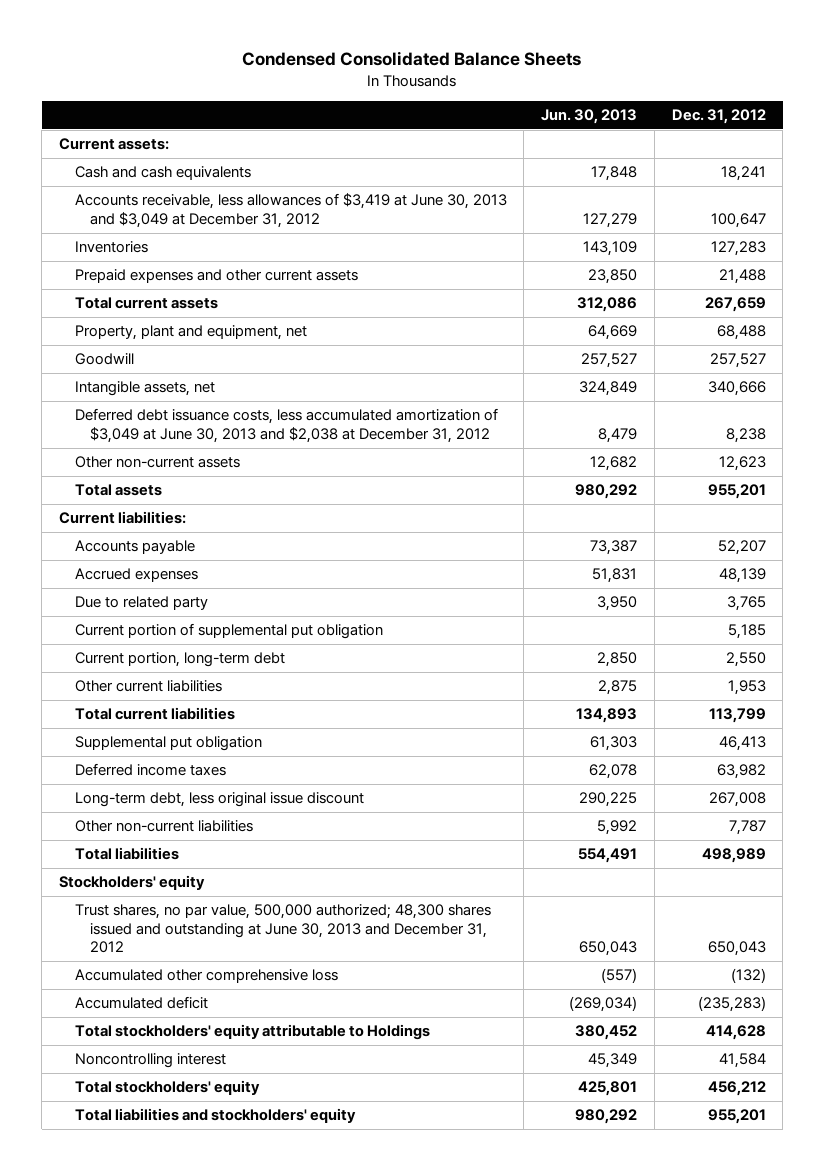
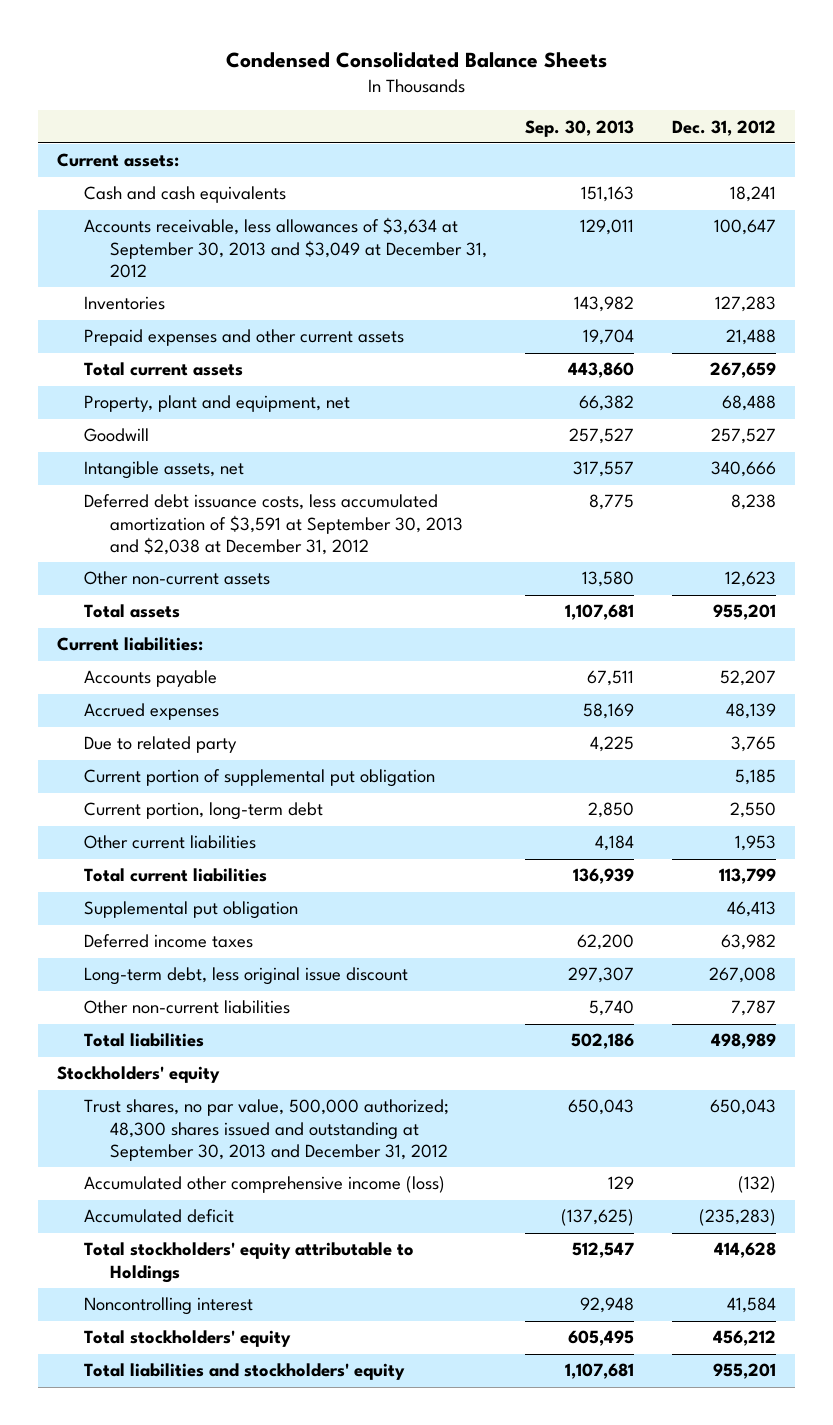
- | Jun. 30, 2013 | Dec. 31, 2012
+ | Sep. 30, 2013 | Dec. 31, 2012
- Accounts receivable, less allowances of $3,419 at June 30, 2013 and $3,049 at December 31, 2012 | 127,279 | 100,647
+ Accounts receivable, less allowances of $3,634 at September 30, 2013 and $3,049 at December 31, 2012 | 129,011 | 100,647
- Deferred debt issuance costs, less accumulated amortization of $3,049 at June 30, 2013 and $2,038 at December 31, 2012 | 8,479 | 8,238
+ Deferred debt issuance costs, less accumulated amortization of $3,591 at September 30, 2013 and $2,038 at December 31, 2012 | 8,775 | 8,238
- Trust shares, no par value, 500,000 authorized; 48,300 shares issued and outstanding at June 30, 2013 and December 31, 2012 | 650,043 | 650,043
- Accumulated other comprehensive loss | (557) | (132)
+ Trust shares, no par value, 500,000 authorized; 48,300 shares issued and outstanding at September 30, 2013 and December 31, 2012 | 650,043 | 650,043
+ Accumulated other comprehensive income (loss) | 129 | (132)

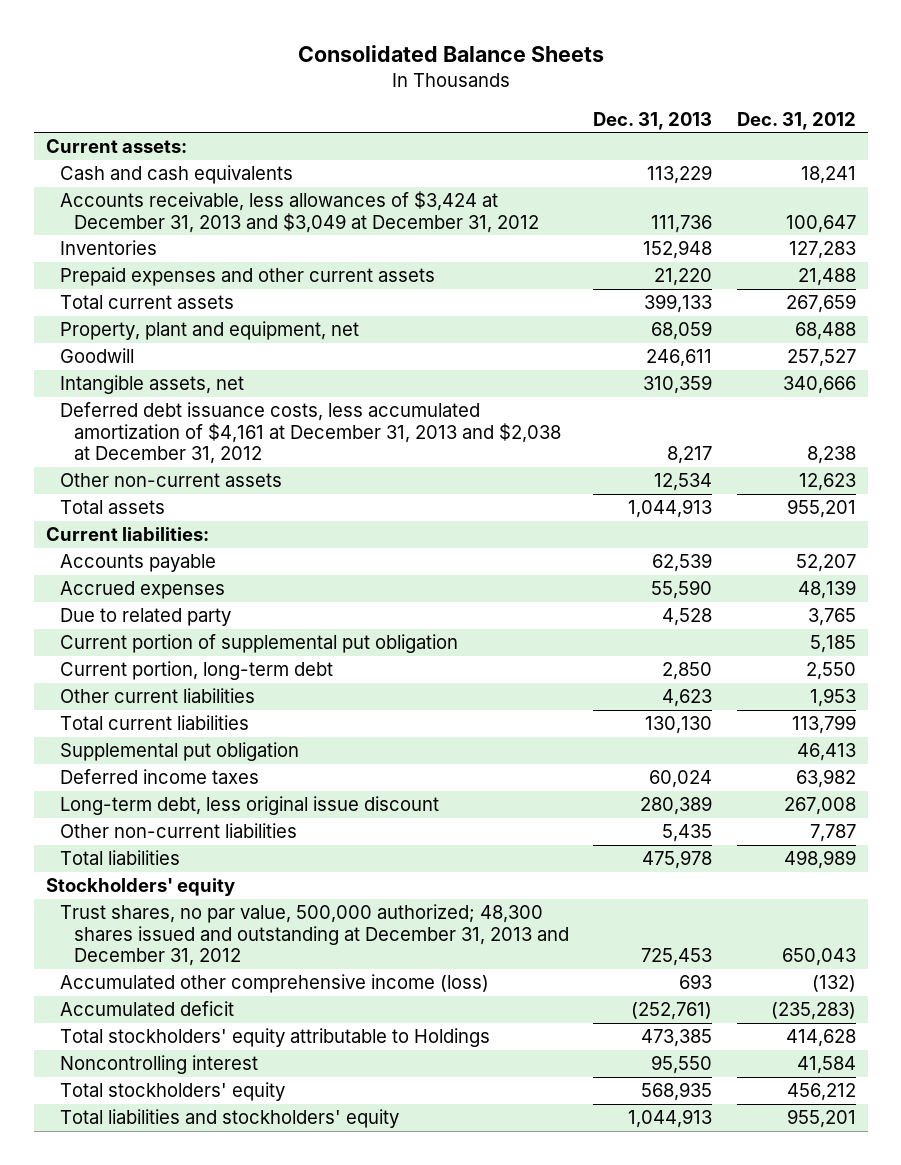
- Condensed Consolidated Balance Sheets
+ Consolidated Balance Sheets
- | Sep. 30, 2013 | Dec. 31, 2012
+ | Dec. 31, 2013 | Dec. 31, 2012
- Accounts receivable, less allowances of $3,634 at September 30, 2013 and $3,049 at December 31, 2012 | 129,011 | 100,647
+ Accounts receivable, less allowances of $3,424 at December 31, 2013 and $3,049 at December 31, 2012 | 111,736 | 100,647
- Deferred debt issuance costs, less accumulated amortization of $3,591 at September 30, 2013 and $2,038 at December 31, 2012 | 8,775 | 8,238
+ Deferred debt issuance costs, less accumulated amortization of $4,161 at December 31, 2013 and $2,038 at December 31, 2012 | 8,217 | 8,238
- Trust shares, no par value, 500,000 authorized; 48,300 shares issued and outstanding at September 30, 2013 and December 31, 2012 | 650,043 | 650,043
+ Trust shares, no par value, 500,000 authorized; 48,300 shares issued and outstanding at December 31, 2013 and December 31, 2012 | 725,453 | 650,043

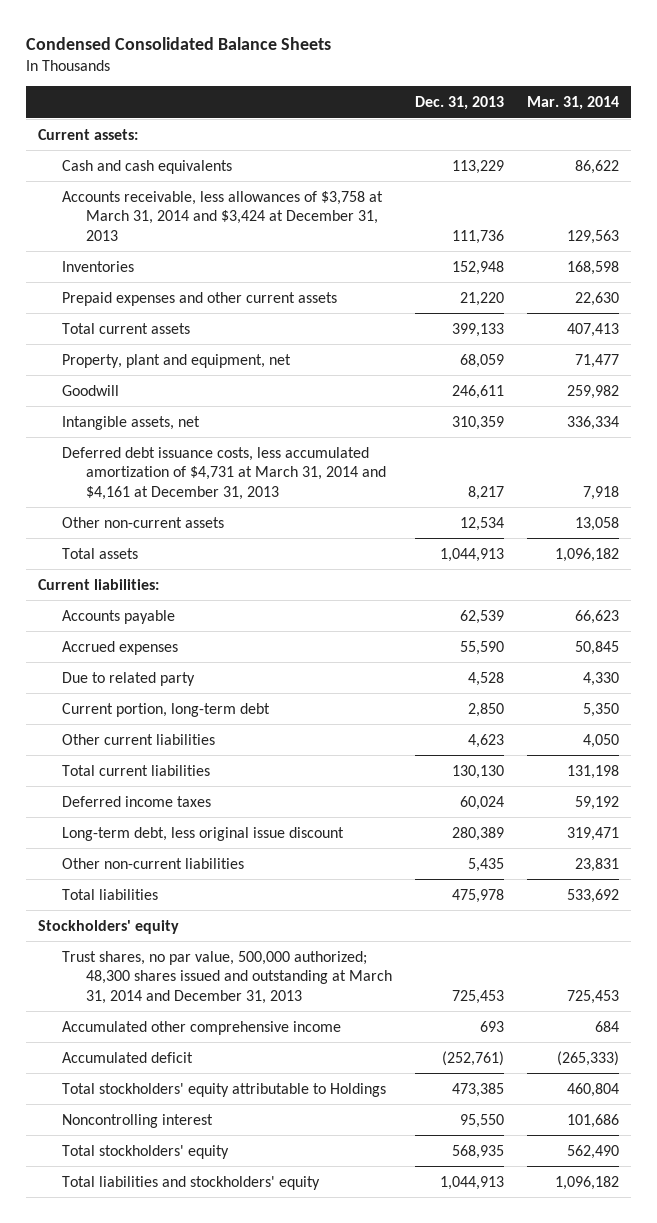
- Consolidated Balance Sheets
+ Condensed Consolidated Balance Sheets
- | Dec. 31, 2013 | Dec. 31, 2012
+ | Dec. 31, 2013 | Mar. 31, 2014
- Accounts receivable, less allowances of $3,424 at December 31, 2013 and $3,049 at December 31, 2012 | 111,736 | 100,647
+ Accounts receivable, less allowances of $3,758 at March 31, 2014 and $3,424 at December 31, 2013 | 111,736 | 129,563
- Deferred debt issuance costs, less accumulated amortization of $4,161 at December 31, 2013 and $2,038 at December 31, 2012 | 8,217 | 8,238
+ Deferred debt issuance costs, less accumulated amortization of $4,731 at March 31, 2014 and $4,161 at December 31, 2013 | 8,217 | 7,918
- Current portion of supplemental put obligation | | 5,185
- Supplemental put obligation | | 46,413
- Trust shares, no par value, 500,000 authorized; 48,300 shares issued and outstanding at December 31, 2013 and December 31, 2012 | 725,453 | 650,043
- Accumulated other comprehensive income (loss) | 693 | (132)
+ Trust shares, no par value, 500,000 authorized; 48,300 shares issued and outstanding at March 31, 2014 and December 31, 2013 | 725,453 | 725,453
+ Accumulated other comprehensive income | 693 | 684

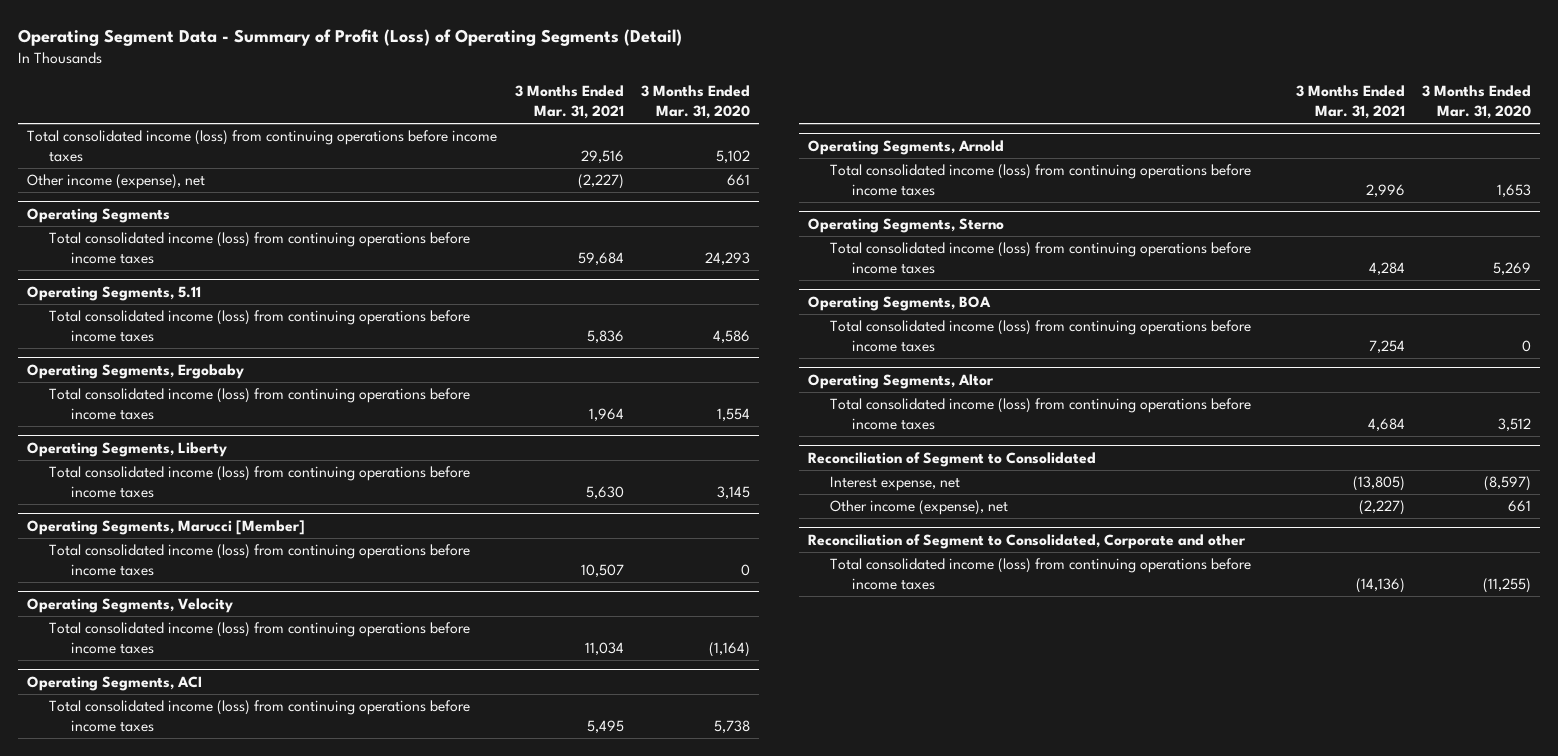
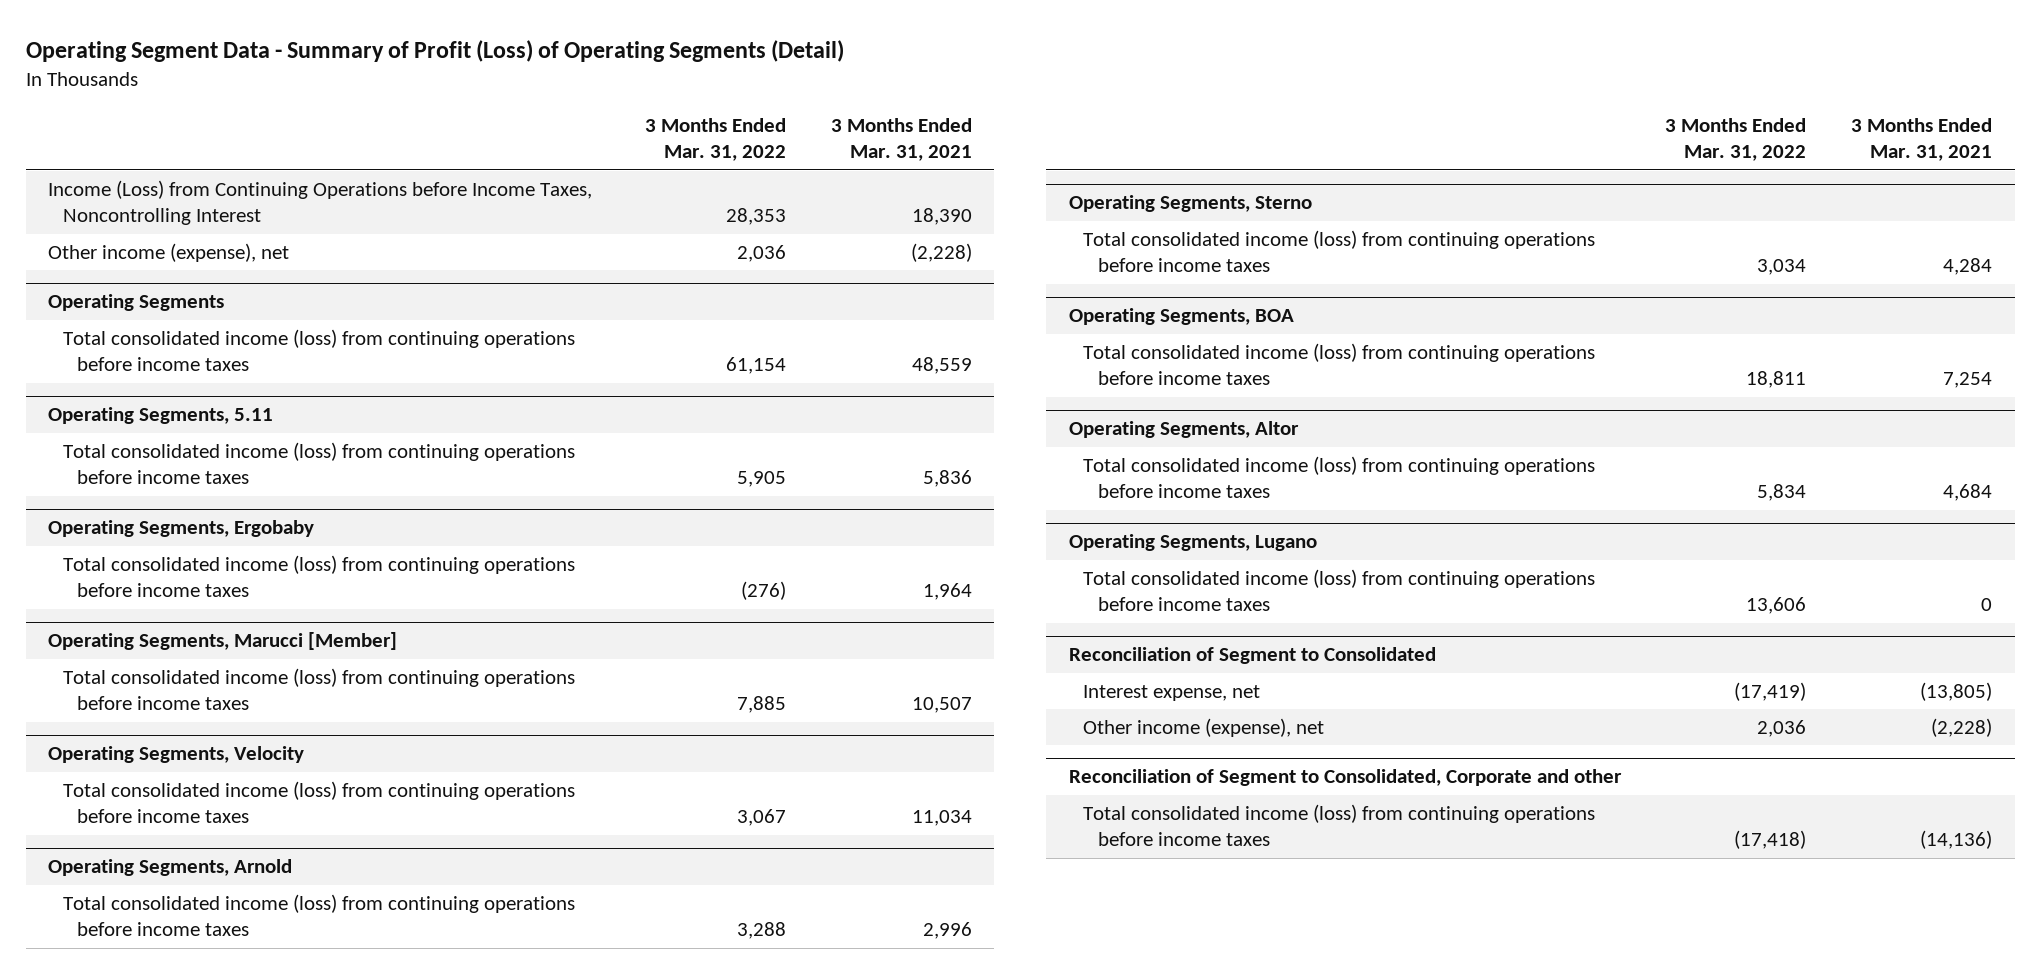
- | 3 Months Ended Mar. 31, 2021 | 3 Months Ended Mar. 31, 2020
+ | 3 Months Ended Mar. 31, 2022 | 3 Months Ended Mar. 31, 2021
- Total consolidated income (loss) from continuing operations before income taxes | 29,516 | 5,102
- Other income (expense), net | (2,227) | 661
+ Income (Loss) from Continuing Operations before Income Taxes, Noncontrolling Interest | 28,353 | 18,390
+ Other income (expense), net | 2,036 | (2,228)
@ Operating Segments
- Total consolidated income (loss) from continuing operations before income taxes | 59,684 | 24,293
+ Total consolidated income (loss) from continuing operations before income taxes | 61,154 | 48,559
- Operating Segments, Liberty
- Total consolidated income (loss) from continuing operations before income taxes | 5,630 | 3,145
- Operating Segments, ACI
- Total consolidated income (loss) from continuing operations before income taxes | 5,495 | 5,738
+ Operating Segments, Lugano
+ Total consolidated income (loss) from continuing operations before income taxes | 13,606 | 0
@ Reconciliation of Segment to Consolidated
- Other income (expense), net | (2,227) | 661
+ Other income (expense), net | 2,036 | (2,228)

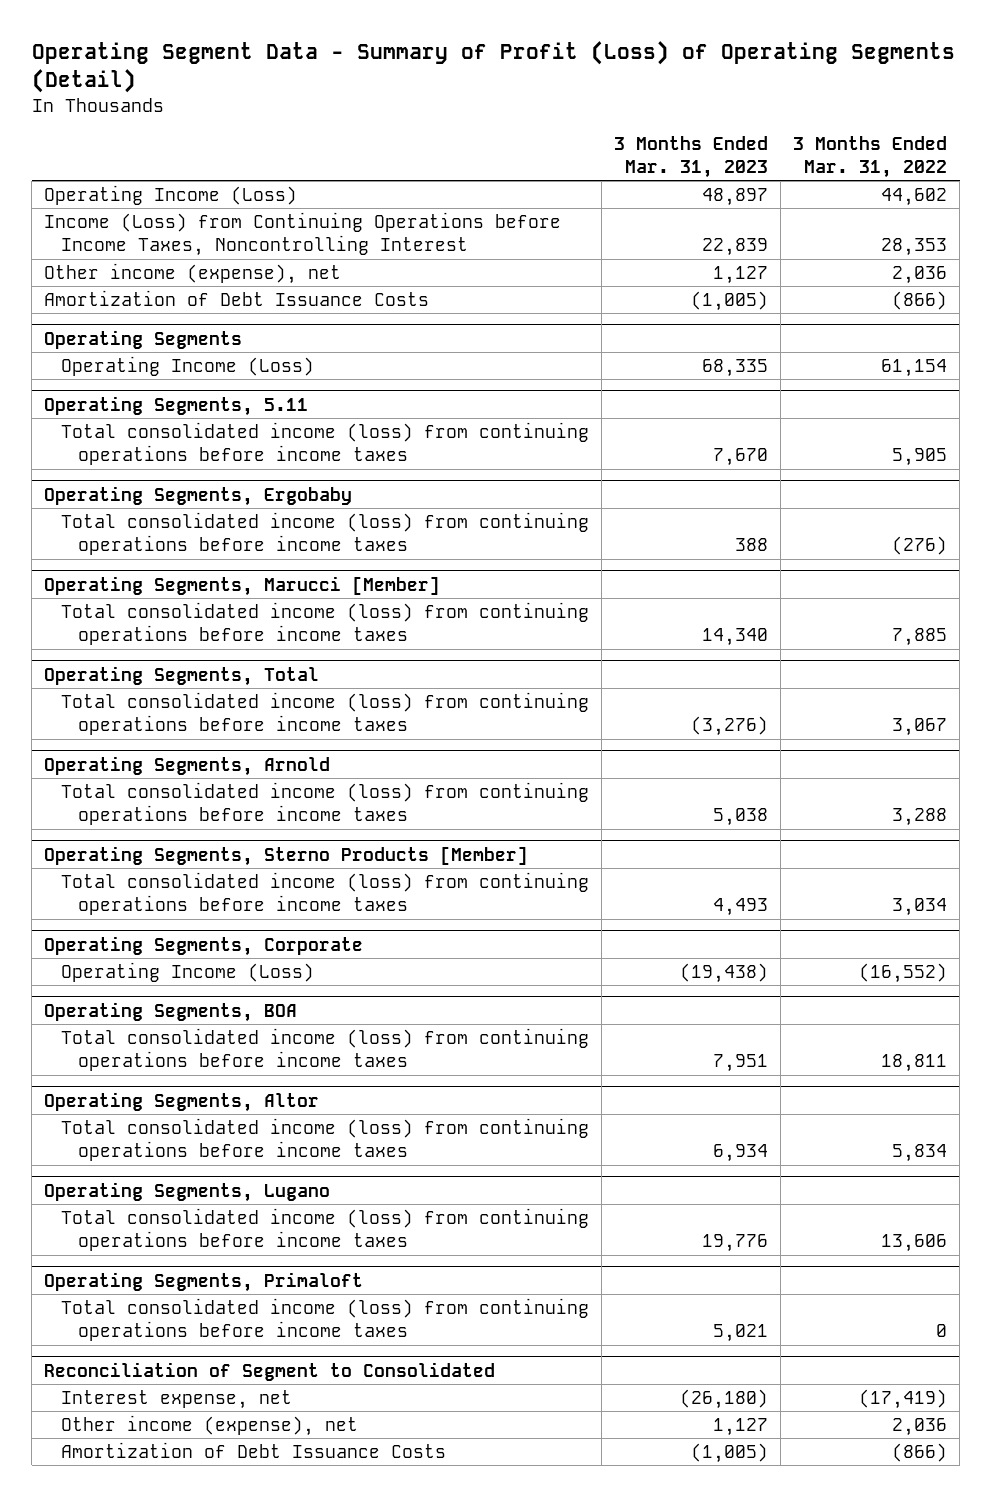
- | 3 Months Ended Mar. 31, 2022 | 3 Months Ended Mar. 31, 2021
+ | 3 Months Ended Mar. 31, 2023 | 3 Months Ended Mar. 31, 2022
+ Operating Income (Loss) | 48,897 | 44,602
+ Amortization of Debt Issuance Costs | (1,005) | (866)
@ Operating Segments
- Total consolidated income (loss) from continuing operations before income taxes | 61,154 | 48,559
+ Operating Income (Loss) | 68,335 | 61,154
- Operating Segments, Velocity
+ Operating Segments, Total
- Operating Segments, Sterno
+ Operating Segments, Sterno Products [Member]
+ Operating Segments, Corporate
+ Operating Income (Loss) | (19,438) | (16,552)
+ Operating Segments, Primaloft
+ Total consolidated income (loss) from continuing operations before income taxes | 5,021 | 0
- Reconciliation of Segment to Consolidated, Corporate and other
- Total consolidated income (loss) from continuing operations before income taxes | (17,418) | (14,136)
@ Reconciliation of Segment to Consolidated
+ Amortization of Debt Issuance Costs | (1,005) | (866)

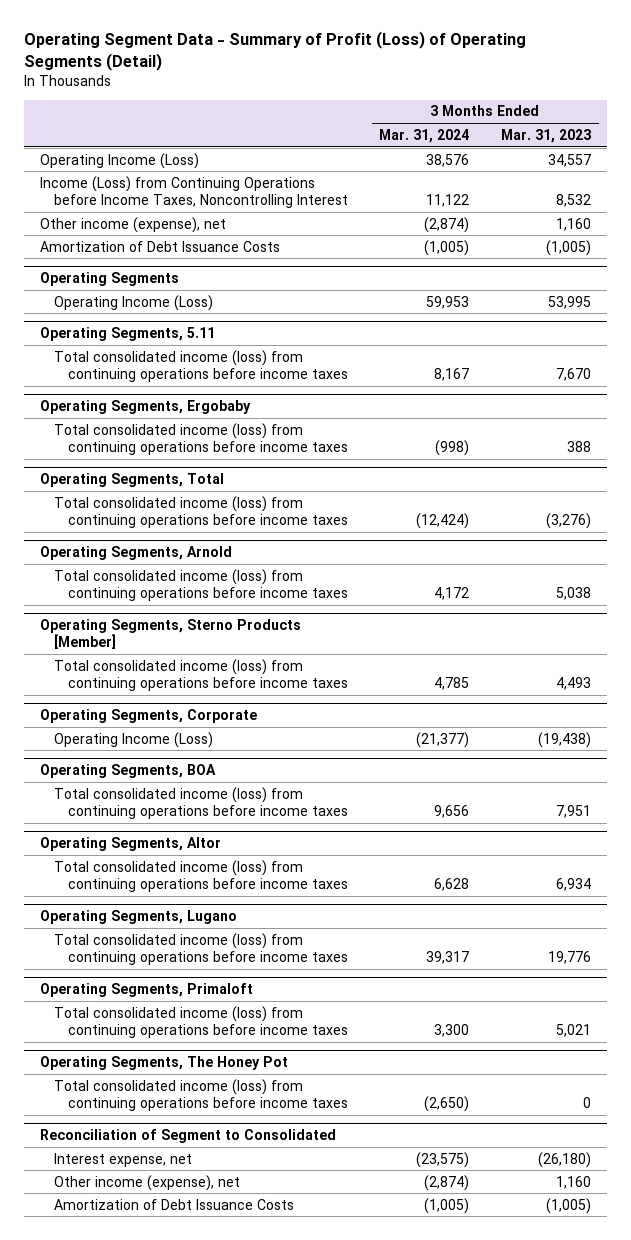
- | 3 Months Ended Mar. 31, 2023 | 3 Months Ended Mar. 31, 2022
+ | 3 Months Ended Mar. 31, 2024 | 3 Months Ended Mar. 31, 2023
- Operating Income (Loss) | 48,897 | 44,602
- Income (Loss) from Continuing Operations before Income Taxes, Noncontrolling Interest | 22,839 | 28,353
- Other income (expense), net | 1,127 | 2,036
+ Operating Income (Loss) | 38,576 | 34,557
+ Income (Loss) from Continuing Operations before Income Taxes, Noncontrolling Interest | 11,122 | 8,532
+ Other income (expense), net | (2,874) | 1,160
@ Operating Segments
- Operating Income (Loss) | 68,335 | 61,154
+ Operating Income (Loss) | 59,953 | 53,995
- Operating Segments, Marucci [Member]
- Total consolidated income (loss) from continuing operations before income taxes | 14,340 | 7,885
+ Operating Segments, The Honey Pot
+ Total consolidated income (loss) from continuing operations before income taxes | (2,650) | 0
@ Reconciliation of Segment to Consolidated
- Other income (expense), net | 1,127 | 2,036
+ Other income (expense), net | (2,874) | 1,160

